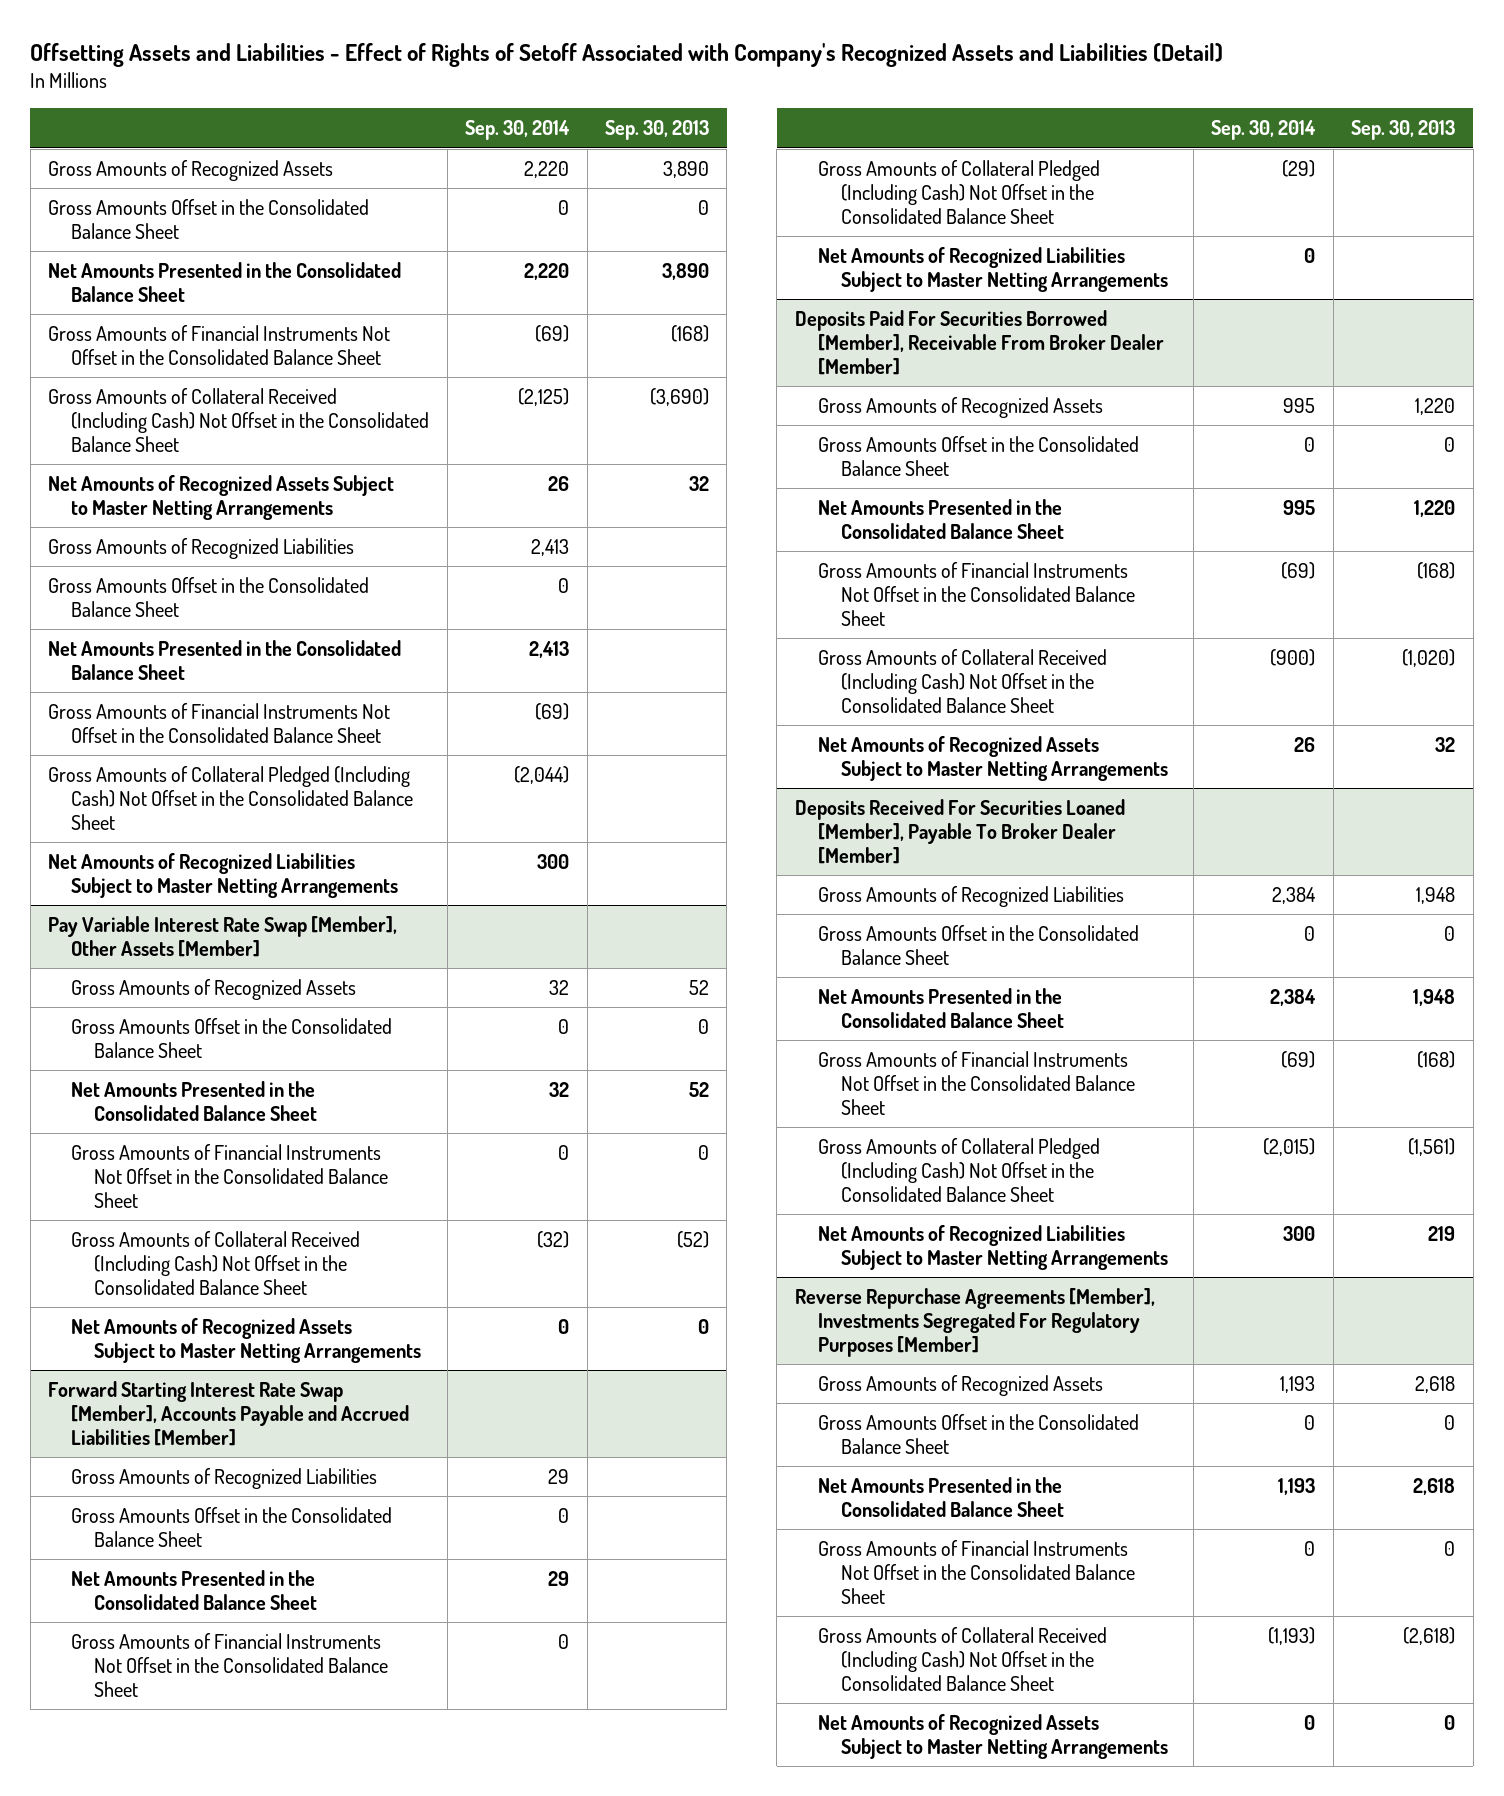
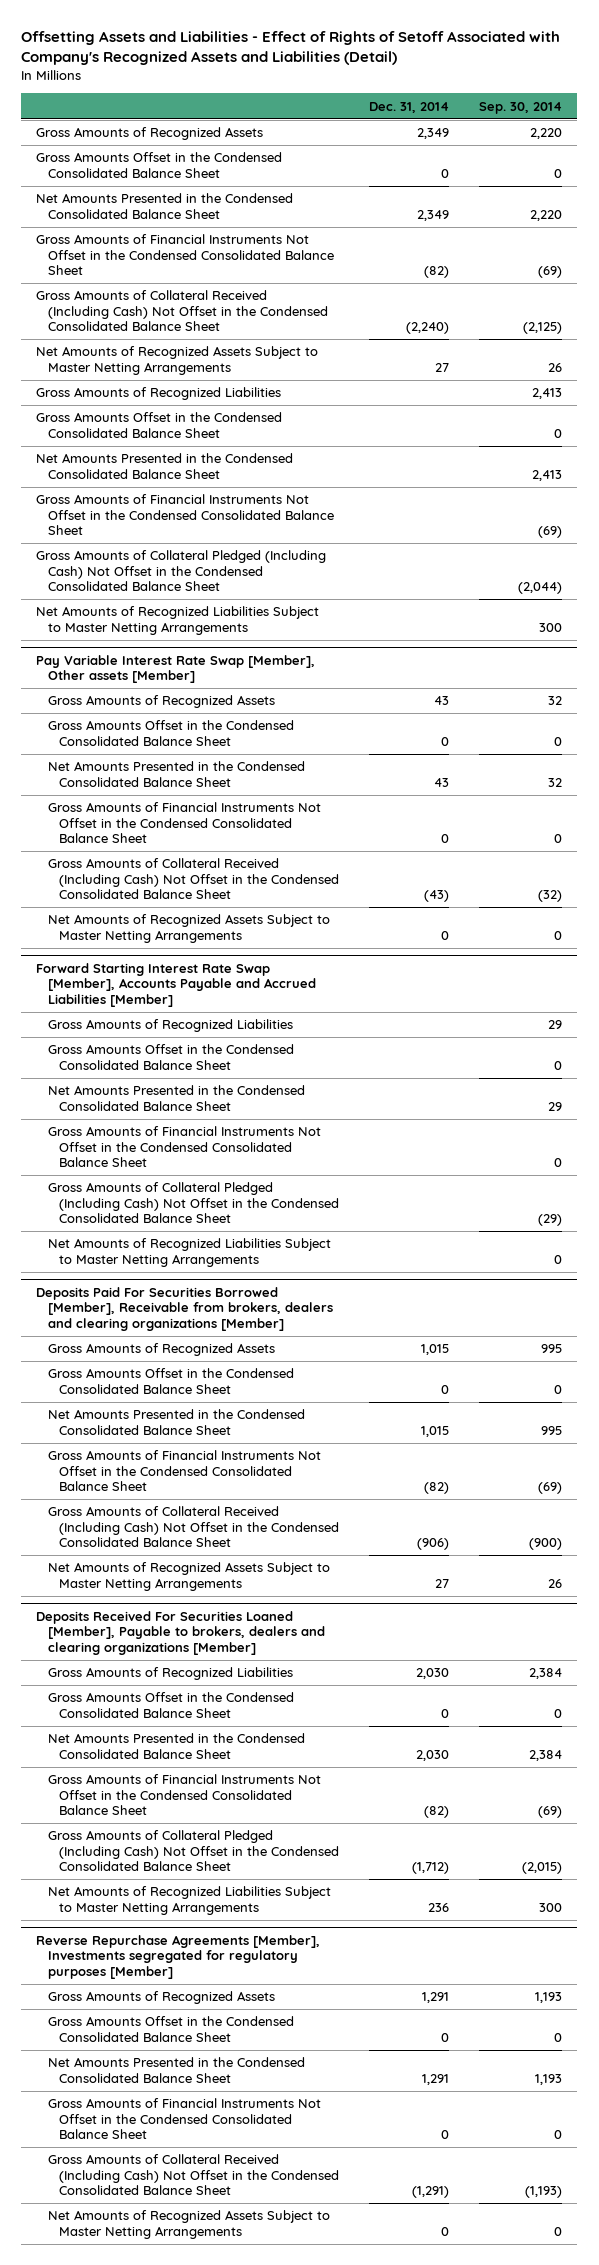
- | Sep. 30, 2014 | Sep. 30, 2013
+ | Dec. 31, 2014 | Sep. 30, 2014
- Gross Amounts Offset in the Consolidated Balance Sheet | 0 | 0
- Net Amounts Presented in the Consolidated Balance Sheet | 2,220 | 3,890
- Gross Amounts of Financial Instruments Not Offset in the Consolidated Balance Sheet | (69) | (168)
- Gross Amounts of Collateral Received (Including Cash) Not Offset in the Consolidated Balance Sheet | (2,125) | (3,690)
+ Gross Amounts Offset in the Condensed Consolidated Balance Sheet | 0 | 0
+ Net Amounts Presented in the Condensed Consolidated Balance Sheet | 2,349 | 2,220
+ Gross Amounts of Financial Instruments Not Offset in the Condensed Consolidated Balance Sheet | (82) | (69)
+ Gross Amounts of Collateral Received (Including Cash) Not Offset in the Condensed Consolidated Balance Sheet | (2,240) | (2,125)
- Gross Amounts Offset in the Consolidated Balance Sheet | 0 |
- Net Amounts Presented in the Consolidated Balance Sheet | 2,413 |
- Gross Amounts of Financial Instruments Not Offset in the Consolidated Balance Sheet | (69) |
- Gross Amounts of Collateral Pledged (Including Cash) Not Offset in the Consolidated Balance Sheet | (2,044) |
+ Gross Amounts Offset in the Condensed Consolidated Balance Sheet | | 0
+ Net Amounts Presented in the Condensed Consolidated Balance Sheet | | 2,413
+ Gross Amounts of Financial Instruments Not Offset in the Condensed Consolidated Balance Sheet | | (69)
+ Gross Amounts of Collateral Pledged (Including Cash) Not Offset in the Condensed Consolidated Balance Sheet | | (2,044)
- Pay Variable Interest Rate Swap [Member], Other Assets [Member]
+ Pay Variable Interest Rate Swap [Member], Other assets [Member]
- Gross Amounts Offset in the Consolidated Balance Sheet | 0 | 0
- Net Amounts Presented in the Consolidated Balance Sheet | 32 | 52
- Gross Amounts of Financial Instruments Not Offset in the Consolidated Balance Sheet | 0 | 0
- Gross Amounts of Collateral Received (Including Cash) Not Offset in the Consolidated Balance Sheet | (32) | (52)
+ Gross Amounts Offset in the Condensed Consolidated Balance Sheet | 0 | 0
+ Net Amounts Presented in the Condensed Consolidated Balance Sheet | 43 | 32
+ Gross Amounts of Financial Instruments Not Offset in the Condensed Consolidated Balance Sheet | 0 | 0
+ Gross Amounts of Collateral Received (Including Cash) Not Offset in the Condensed Consolidated Balance Sheet | (43) | (32)
@ Forward Starting Interest Rate Swap [Member], Accounts Payable and Accrued Liabilities [Member]
- Gross Amounts Offset in the Consolidated Balance Sheet | 0 |
- Net Amounts Presented in the Consolidated Balance Sheet | 29 |
- Gross Amounts of Financial Instruments Not Offset in the Consolidated Balance Sheet | 0 |
- Gross Amounts of Collateral Pledged (Including Cash) Not Offset in the Consolidated Balance Sheet | (29) |
+ Gross Amounts Offset in the Condensed Consolidated Balance Sheet | | 0
+ Net Amounts Presented in the Condensed Consolidated Balance Sheet | | 29
+ Gross Amounts of Financial Instruments Not Offset in the Condensed Consolidated Balance Sheet | | 0
+ Gross Amounts of Collateral Pledged (Including Cash) Not Offset in the Condensed Consolidated Balance Sheet | | (29)
- Deposits Paid For Securities Borrowed [Member], Receivable From Broker Dealer [Member]
+ Deposits Paid For Securities Borrowed [Member], Receivable from brokers, dealers and clearing organizations [Member]
- Gross Amounts Offset in the Consolidated Balance Sheet | 0 | 0
- Net Amounts Presented in the Consolidated Balance Sheet | 995 | 1,220
- Gross Amounts of Financial Instruments Not Offset in the Consolidated Balance Sheet | (69) | (168)
- Gross Amounts of Collateral Received (Including Cash) Not Offset in the Consolidated Balance Sheet | (900) | (1,020)
+ Gross Amounts Offset in the Condensed Consolidated Balance Sheet | 0 | 0
+ Net Amounts Presented in the Condensed Consolidated Balance Sheet | 1,015 | 995
+ Gross Amounts of Financial Instruments Not Offset in the Condensed Consolidated Balance Sheet | (82) | (69)
+ Gross Amounts of Collateral Received (Including Cash) Not Offset in the Condensed Consolidated Balance Sheet | (906) | (900)
- Deposits Received For Securities Loaned [Member], Payable To Broker Dealer [Member]
+ Deposits Received For Securities Loaned [Member], Payable to brokers, dealers and clearing organizations [Member]
- Gross Amounts Offset in the Consolidated Balance Sheet | 0 | 0
- Net Amounts Presented in the Consolidated Balance Sheet | 2,384 | 1,948
- Gross Amounts of Financial Instruments Not Offset in the Consolidated Balance Sheet | (69) | (168)
- Gross Amounts of Collateral Pledged (Including Cash) Not Offset in the Consolidated Balance Sheet | (2,015) | (1,561)
+ Gross Amounts Offset in the Condensed Consolidated Balance Sheet | 0 | 0
+ Net Amounts Presented in the Condensed Consolidated Balance Sheet | 2,030 | 2,384
+ Gross Amounts of Financial Instruments Not Offset in the Condensed Consolidated Balance Sheet | (82) | (69)
+ Gross Amounts of Collateral Pledged (Including Cash) Not Offset in the Condensed Consolidated Balance Sheet | (1,712) | (2,015)
- Reverse Repurchase Agreements [Member], Investments Segregated For Regulatory Purposes [Member]
+ Reverse Repurchase Agreements [Member], Investments segregated for regulatory purposes [Member]
- Gross Amounts Offset in the Consolidated Balance Sheet | 0 | 0
- Net Amounts Presented in the Consolidated Balance Sheet | 1,193 | 2,618
- Gross Amounts of Financial Instruments Not Offset in the Consolidated Balance Sheet | 0 | 0
- Gross Amounts of Collateral Received (Including Cash) Not Offset in the Consolidated Balance Sheet | (1,193) | (2,618)
+ Gross Amounts Offset in the Condensed Consolidated Balance Sheet | 0 | 0
+ Net Amounts Presented in the Condensed Consolidated Balance Sheet | 1,291 | 1,193
+ Gross Amounts of Financial Instruments Not Offset in the Condensed Consolidated Balance Sheet | 0 | 0
+ Gross Amounts of Collateral Received (Including Cash) Not Offset in the Condensed Consolidated Balance Sheet | (1,291) | (1,193)

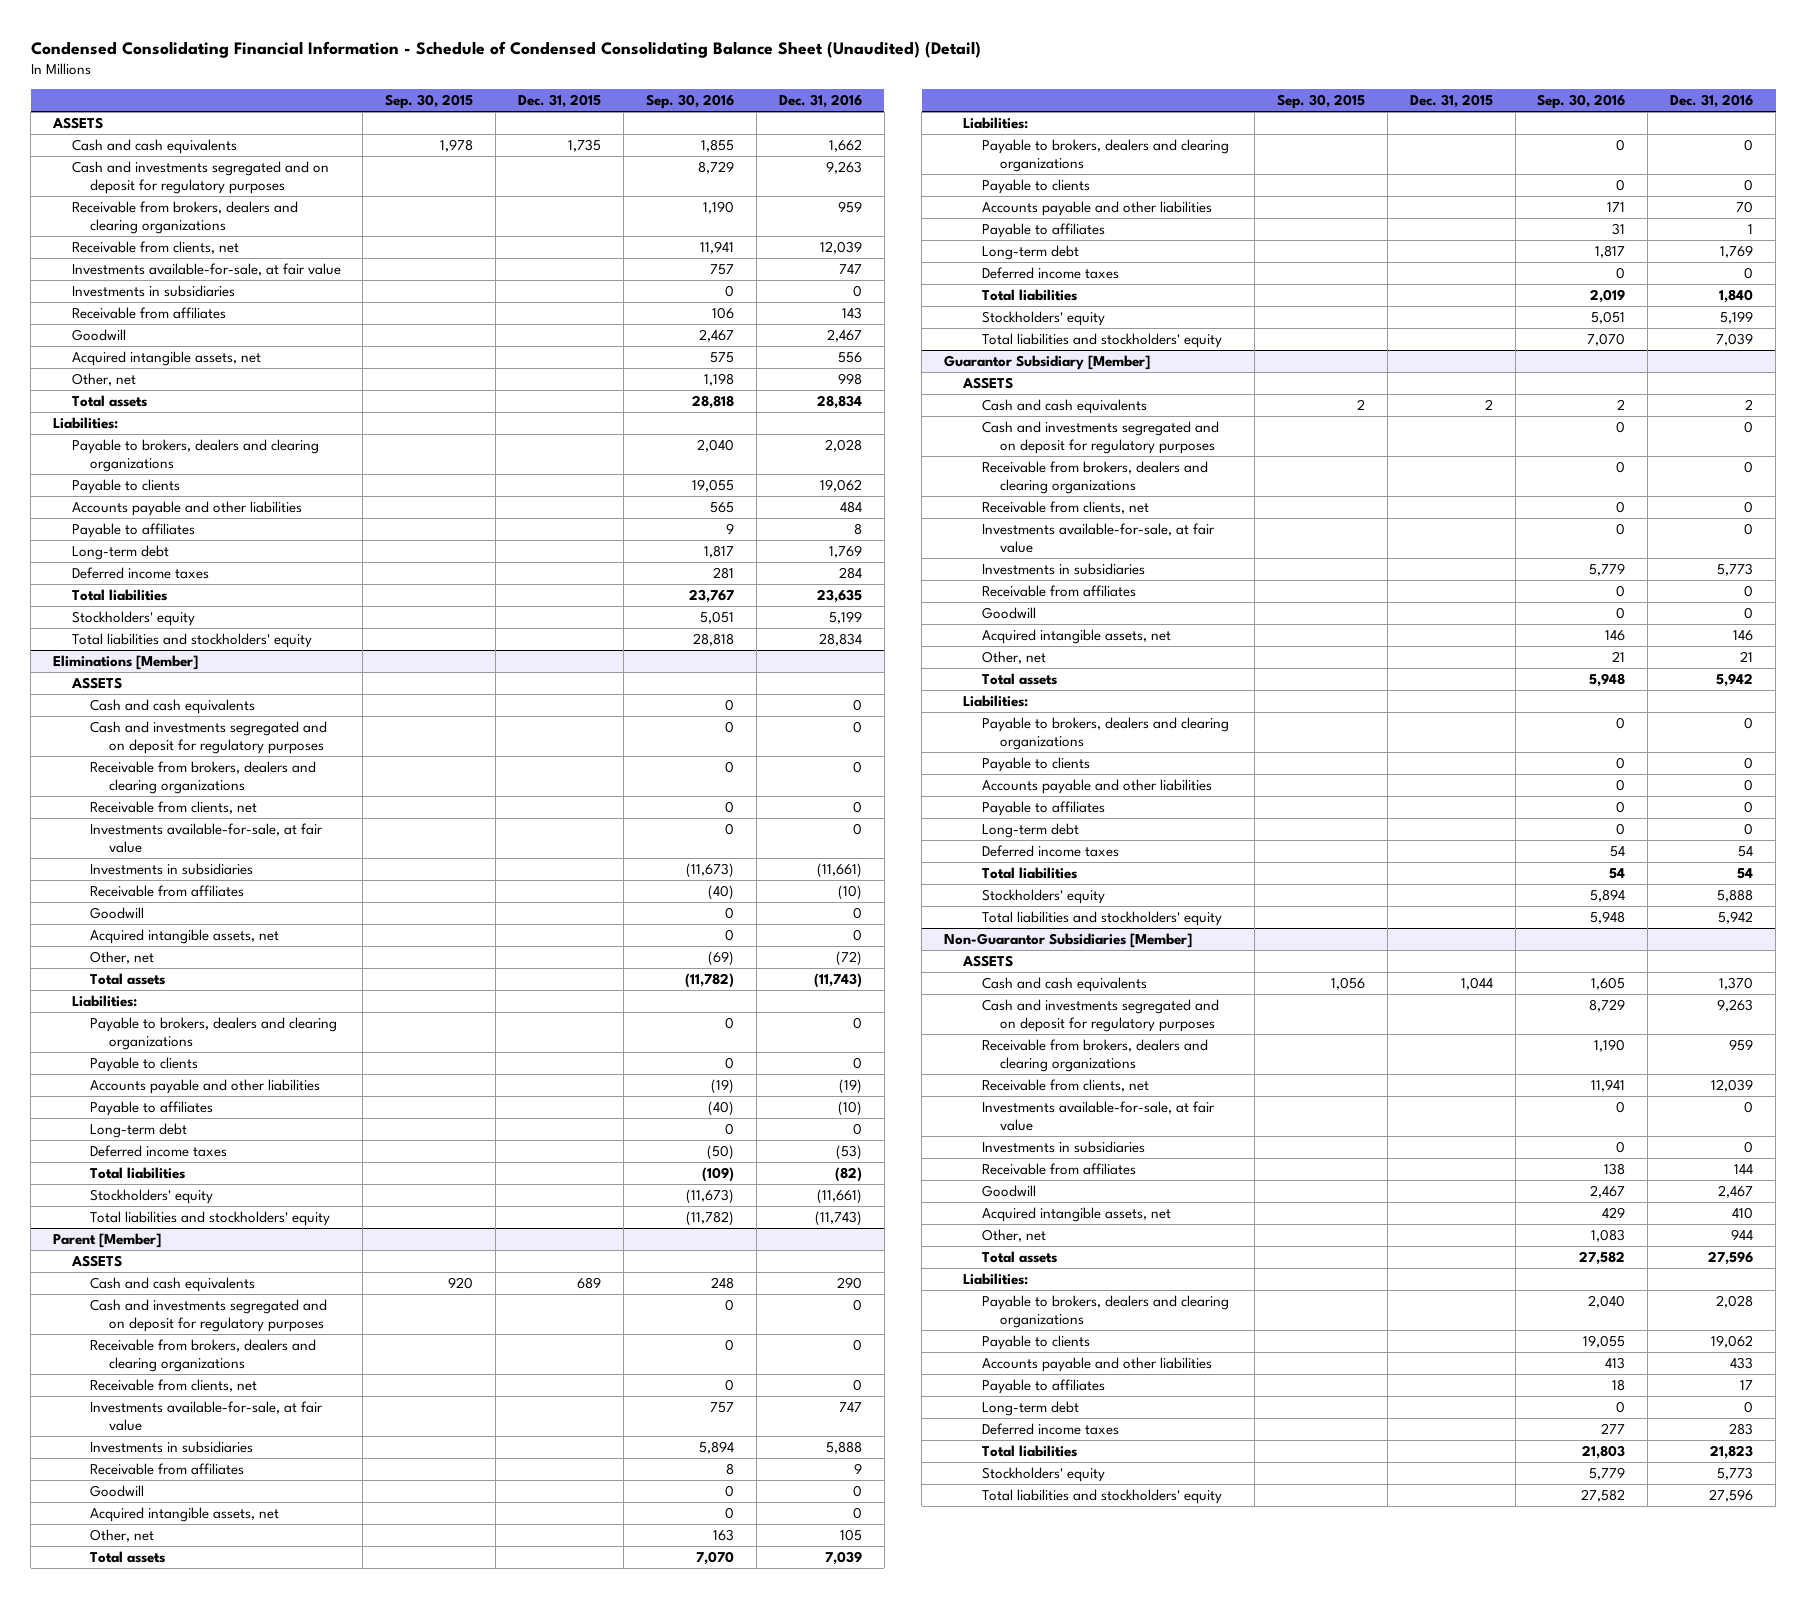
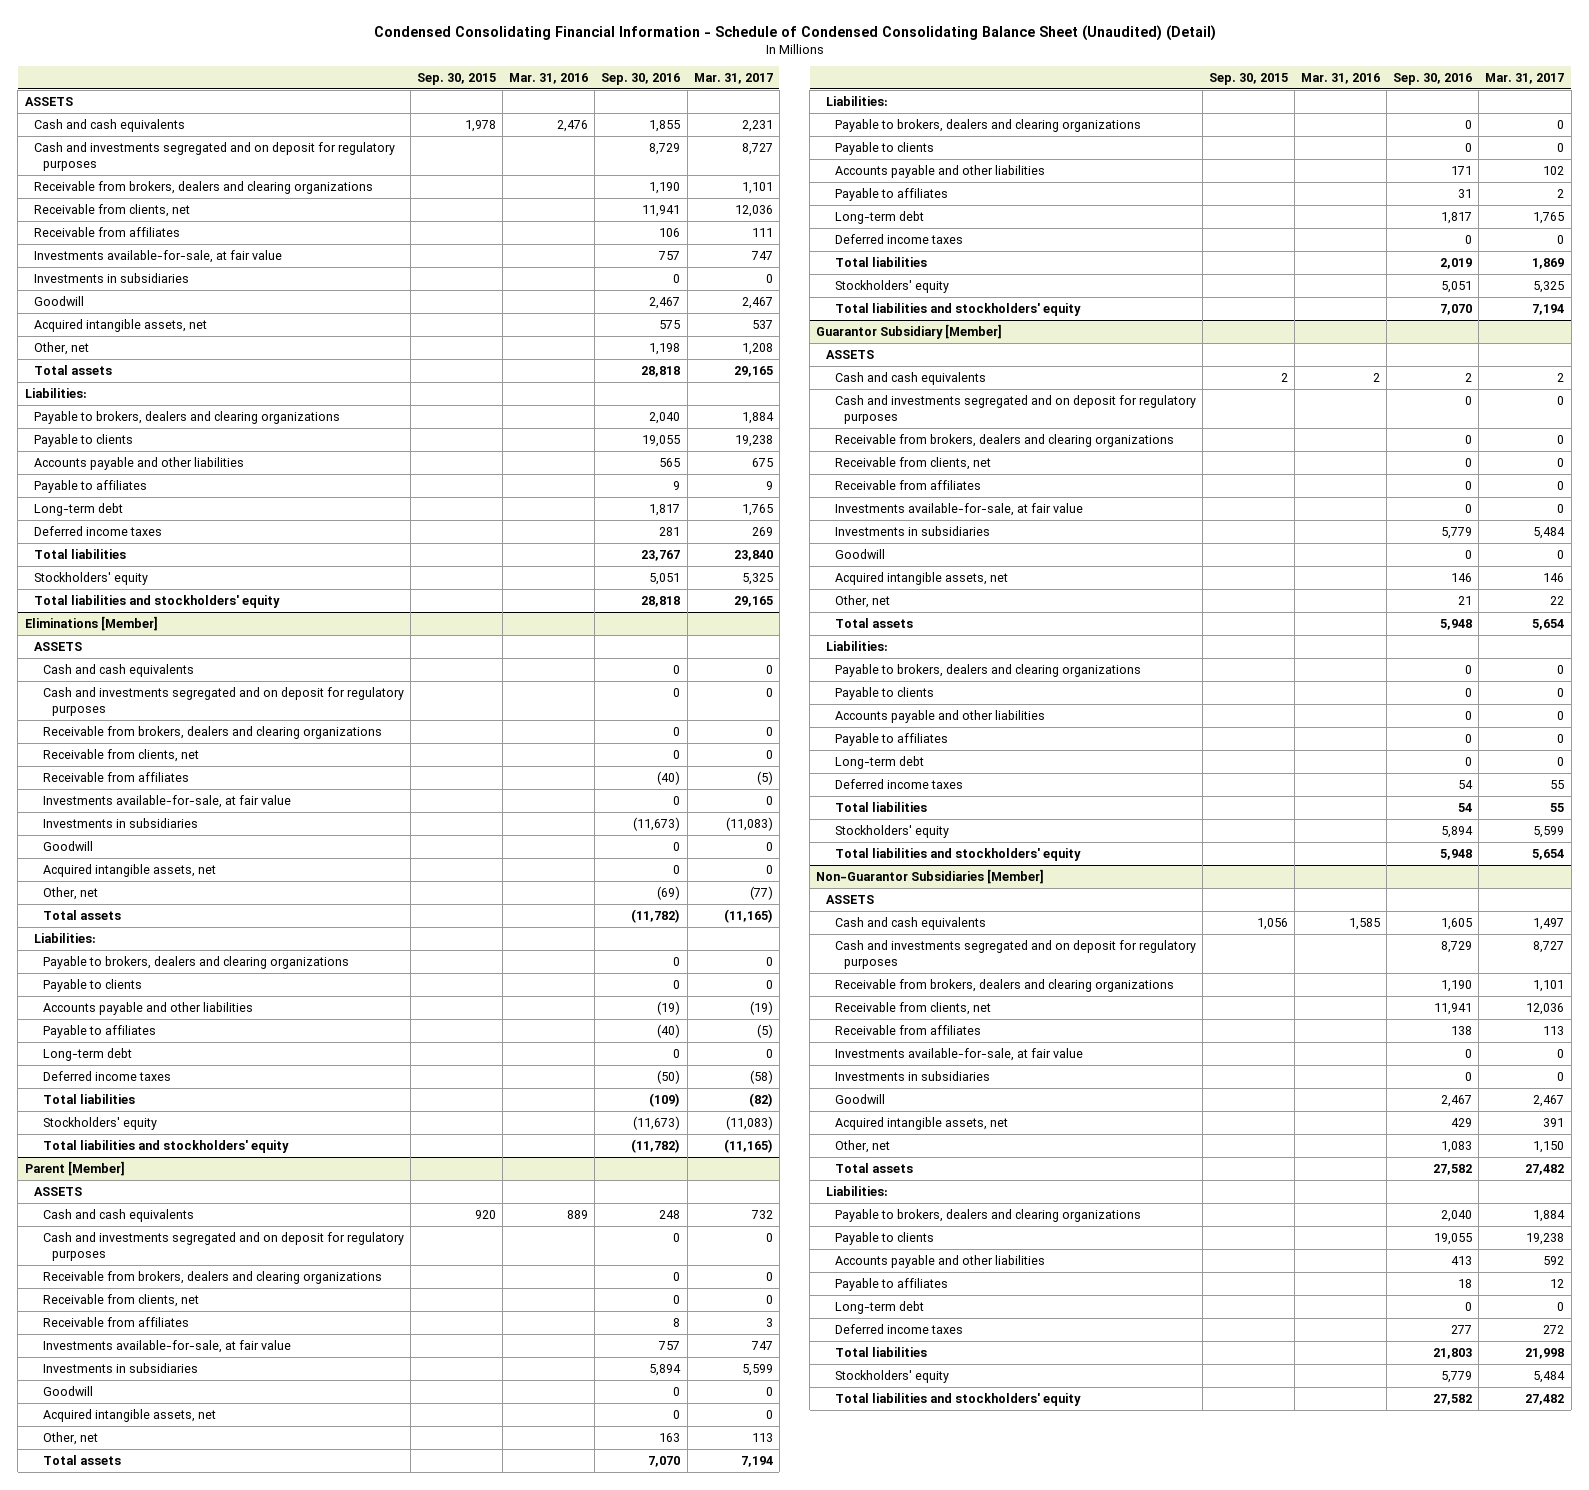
- | Sep. 30, 2015 | Dec. 31, 2015 | Sep. 30, 2016 | Dec. 31, 2016
+ | Sep. 30, 2015 | Mar. 31, 2016 | Sep. 30, 2016 | Mar. 31, 2017
moved up: Receivable from affiliates | | | 106 | 111
@ Eliminations [Member]
moved up: Receivable from affiliates | | | (40) | (5)
@ Parent [Member]
moved up: Receivable from affiliates | | | 8 | 3
@ Guarantor Subsidiary [Member]
moved up: Receivable from affiliates | | | 0 | 0
@ Non-Guarantor Subsidiaries [Member]
moved up: Receivable from affiliates | | | 138 | 113

